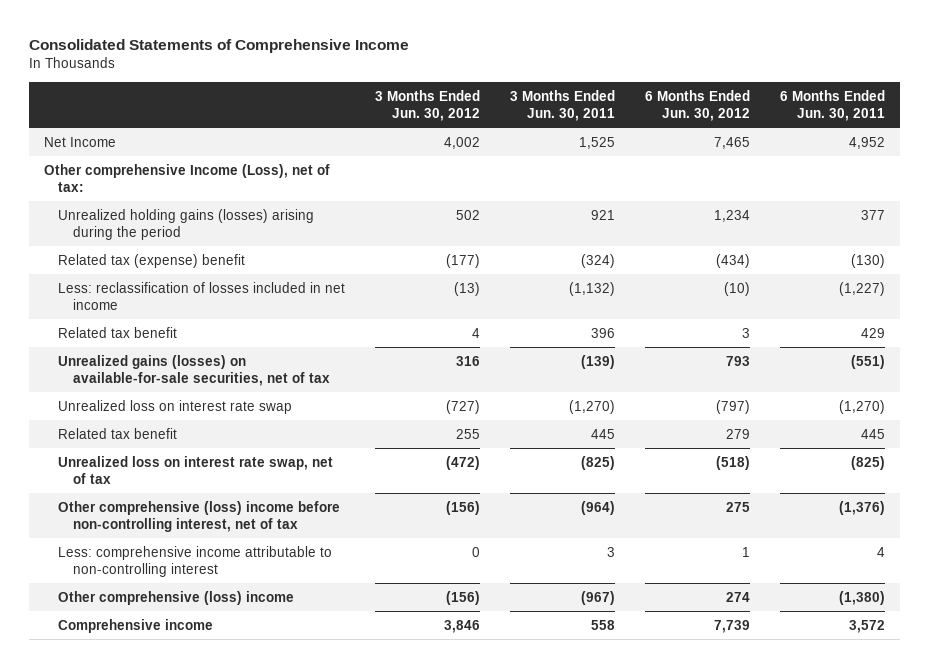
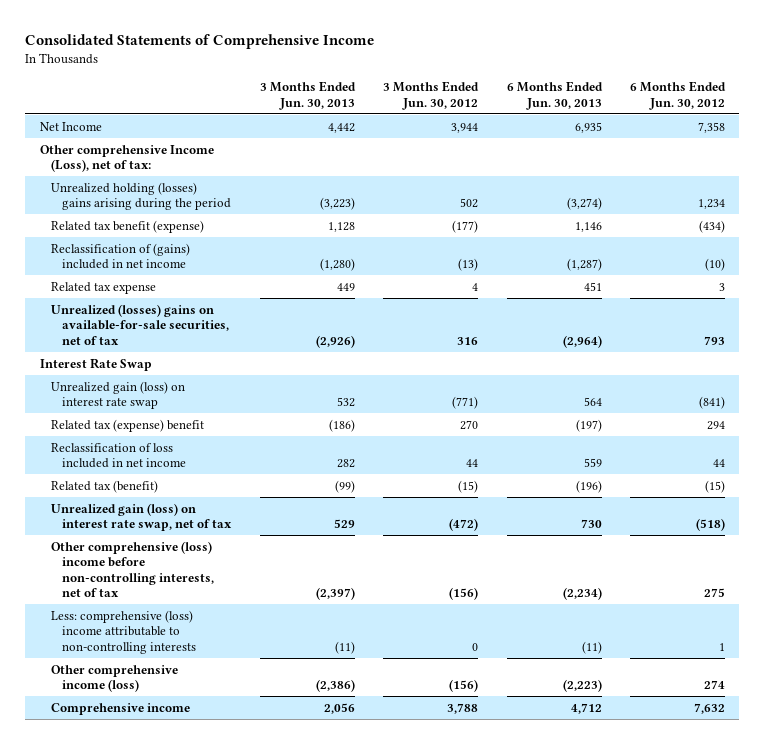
- | 3 Months Ended Jun. 30, 2012 | 3 Months Ended Jun. 30, 2011 | 6 Months Ended Jun. 30, 2012 | 6 Months Ended Jun. 30, 2011
+ | 3 Months Ended Jun. 30, 2013 | 3 Months Ended Jun. 30, 2012 | 6 Months Ended Jun. 30, 2013 | 6 Months Ended Jun. 30, 2012
- Net Income | 4,002 | 1,525 | 7,465 | 4,952
+ Net Income | 4,442 | 3,944 | 6,935 | 7,358
- Unrealized holding gains (losses) arising during the period | 502 | 921 | 1,234 | 377
- Related tax (expense) benefit | (177) | (324) | (434) | (130)
- Less: reclassification of losses included in net income | (13) | (1,132) | (10) | (1,227)
- Related tax benefit | 4 | 396 | 3 | 429
- Unrealized gains (losses) on available-for-sale securities, net of tax | 316 | (139) | 793 | (551)
- Unrealized loss on interest rate swap | (727) | (1,270) | (797) | (1,270)
- Related tax benefit | 255 | 445 | 279 | 445
- Unrealized loss on interest rate swap, net of tax | (472) | (825) | (518) | (825)
- Other comprehensive (loss) income before non-controlling interest, net of tax | (156) | (964) | 275 | (1,376)
- Less: comprehensive income attributable to non-controlling interest | 0 | 3 | 1 | 4
- Other comprehensive (loss) income | (156) | (967) | 274 | (1,380)
- Comprehensive income | 3,846 | 558 | 7,739 | 3,572
+ Unrealized holding (losses) gains arising during the period | (3,223) | 502 | (3,274) | 1,234
+ Related tax benefit (expense) | 1,128 | (177) | 1,146 | (434)
+ Reclassification of (gains) included in net income | (1,280) | (13) | (1,287) | (10)
+ Related tax expense | 449 | 4 | 451 | 3
+ Unrealized (losses) gains on available-for-sale securities, net of tax | (2,926) | 316 | (2,964) | 793
+ Interest Rate Swap
+ Unrealized gain (loss) on interest rate swap | 532 | (771) | 564 | (841)
+ Related tax (expense) benefit | (186) | 270 | (197) | 294
+ Reclassification of loss included in net income | 282 | 44 | 559 | 44
+ Related tax (benefit) | (99) | (15) | (196) | (15)
+ Unrealized gain (loss) on interest rate swap, net of tax | 529 | (472) | 730 | (518)
+ Other comprehensive (loss) income before non-controlling interests, net of tax | (2,397) | (156) | (2,234) | 275
+ Less: comprehensive (loss) income attributable to non-controlling interests | (11) | 0 | (11) | 1
+ Other comprehensive income (loss) | (2,386) | (156) | (2,223) | 274
+ Comprehensive income | 2,056 | 3,788 | 4,712 | 7,632

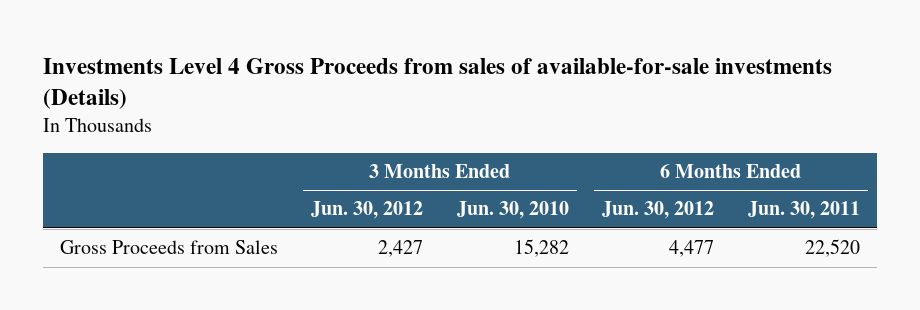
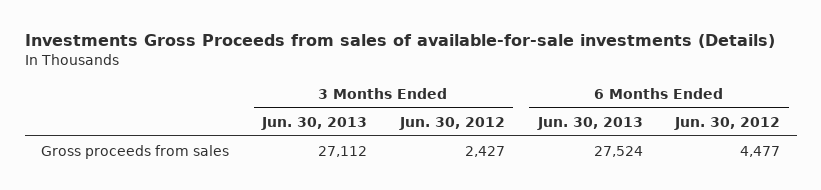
- Investments Level 4 Gross Proceeds from sales of available-for-sale investments (Details)
+ Investments Gross Proceeds from sales of available-for-sale investments (Details)
- | 3 Months Ended Jun. 30, 2012 | 3 Months Ended Jun. 30, 2010 | 6 Months Ended Jun. 30, 2012 | 6 Months Ended Jun. 30, 2011
+ | 3 Months Ended Jun. 30, 2013 | 3 Months Ended Jun. 30, 2012 | 6 Months Ended Jun. 30, 2013 | 6 Months Ended Jun. 30, 2012
- Gross Proceeds from Sales | 2,427 | 15,282 | 4,477 | 22,520
+ Gross proceeds from sales | 27,112 | 2,427 | 27,524 | 4,477

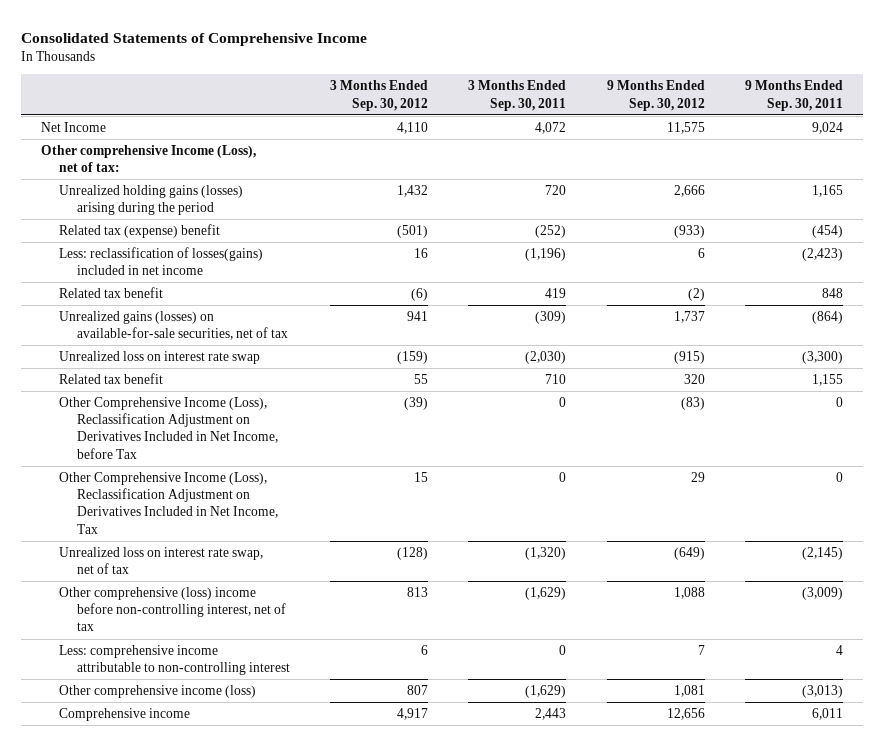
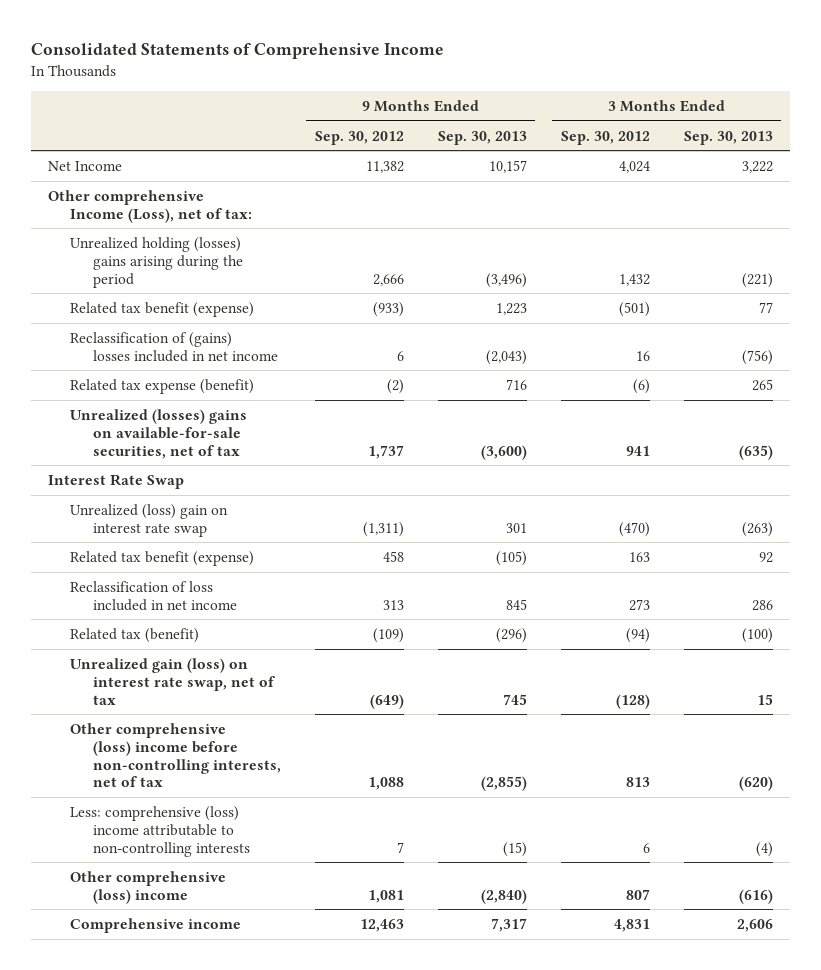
- | 3 Months Ended Sep. 30, 2012 | 3 Months Ended Sep. 30, 2011 | 9 Months Ended Sep. 30, 2012 | 9 Months Ended Sep. 30, 2011
+ | 9 Months Ended Sep. 30, 2012 | 9 Months Ended Sep. 30, 2013 | 3 Months Ended Sep. 30, 2012 | 3 Months Ended Sep. 30, 2013
- Net Income | 4,110 | 4,072 | 11,575 | 9,024
+ Net Income | 11,382 | 10,157 | 4,024 | 3,222
- Unrealized holding gains (losses) arising during the period | 1,432 | 720 | 2,666 | 1,165
- Related tax (expense) benefit | (501) | (252) | (933) | (454)
- Less: reclassification of losses(gains) included in net income | 16 | (1,196) | 6 | (2,423)
- Related tax benefit | (6) | 419 | (2) | 848
- Unrealized gains (losses) on available-for-sale securities, net of tax | 941 | (309) | 1,737 | (864)
- Unrealized loss on interest rate swap | (159) | (2,030) | (915) | (3,300)
- Related tax benefit | 55 | 710 | 320 | 1,155
- Other Comprehensive Income (Loss), Reclassification Adjustment on Derivatives Included in Net Income, before Tax | (39) | 0 | (83) | 0
- Other Comprehensive Income (Loss), Reclassification Adjustment on Derivatives Included in Net Income, Tax | 15 | 0 | 29 | 0
- Unrealized loss on interest rate swap, net of tax | (128) | (1,320) | (649) | (2,145)
- Other comprehensive (loss) income before non-controlling interest, net of tax | 813 | (1,629) | 1,088 | (3,009)
- Less: comprehensive income attributable to non-controlling interest | 6 | 0 | 7 | 4
- Other comprehensive income (loss) | 807 | (1,629) | 1,081 | (3,013)
- Comprehensive income | 4,917 | 2,443 | 12,656 | 6,011
+ Unrealized holding (losses) gains arising during the period | 2,666 | (3,496) | 1,432 | (221)
+ Related tax benefit (expense) | (933) | 1,223 | (501) | 77
+ Reclassification of (gains) losses included in net income | 6 | (2,043) | 16 | (756)
+ Related tax expense (benefit) | (2) | 716 | (6) | 265
+ Unrealized (losses) gains on available-for-sale securities, net of tax | 1,737 | (3,600) | 941 | (635)
+ Interest Rate Swap
+ Unrealized (loss) gain on interest rate swap | (1,311) | 301 | (470) | (263)
+ Related tax benefit (expense) | 458 | (105) | 163 | 92
+ Reclassification of loss included in net income | 313 | 845 | 273 | 286
+ Related tax (benefit) | (109) | (296) | (94) | (100)
+ Unrealized gain (loss) on interest rate swap, net of tax | (649) | 745 | (128) | 15
+ Other comprehensive (loss) income before non-controlling interests, net of tax | 1,088 | (2,855) | 813 | (620)
+ Less: comprehensive (loss) income attributable to non-controlling interests | 7 | (15) | 6 | (4)
+ Other comprehensive (loss) income | 1,081 | (2,840) | 807 | (616)
+ Comprehensive income | 12,463 | 7,317 | 4,831 | 2,606

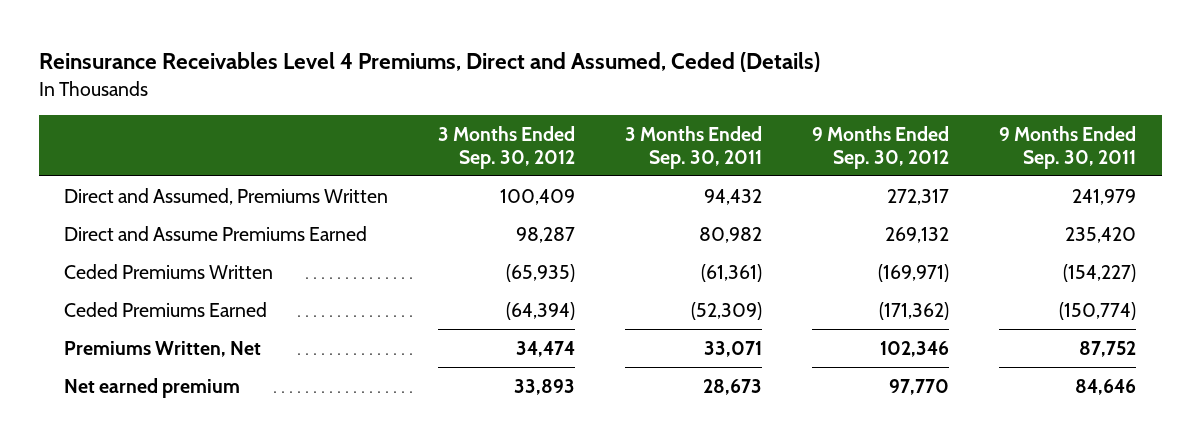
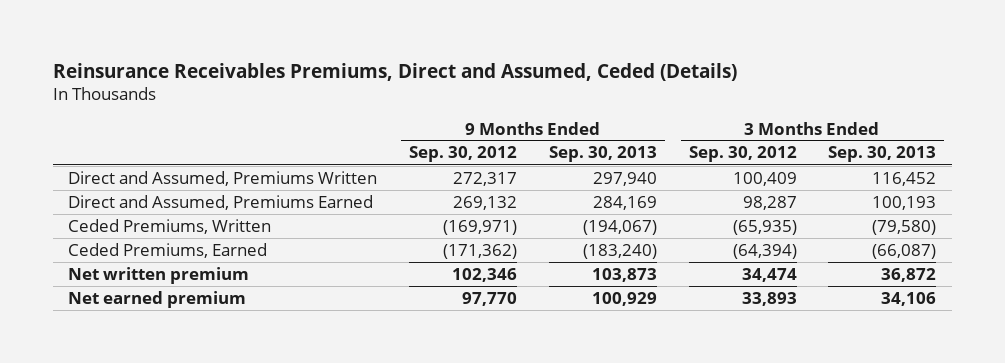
- Reinsurance Receivables Level 4 Premiums, Direct and Assumed, Ceded (Details)
+ Reinsurance Receivables Premiums, Direct and Assumed, Ceded (Details)
- | 3 Months Ended Sep. 30, 2012 | 3 Months Ended Sep. 30, 2011 | 9 Months Ended Sep. 30, 2012 | 9 Months Ended Sep. 30, 2011
+ | 9 Months Ended Sep. 30, 2012 | 9 Months Ended Sep. 30, 2013 | 3 Months Ended Sep. 30, 2012 | 3 Months Ended Sep. 30, 2013
- Direct and Assume Premiums Earned | 98,287 | 80,982 | 269,132 | 235,420
- Ceded Premiums Written | (65,935) | (61,361) | (169,971) | (154,227)
- Ceded Premiums Earned | (64,394) | (52,309) | (171,362) | (150,774)
- Premiums Written, Net | 34,474 | 33,071 | 102,346 | 87,752
+ Direct and Assumed, Premiums Earned | 269,132 | 284,169 | 98,287 | 100,193
+ Ceded Premiums, Written | (169,971) | (194,067) | (65,935) | (79,580)
+ Ceded Premiums, Earned | (171,362) | (183,240) | (64,394) | (66,087)
+ Net written premium | 102,346 | 103,873 | 34,474 | 36,872

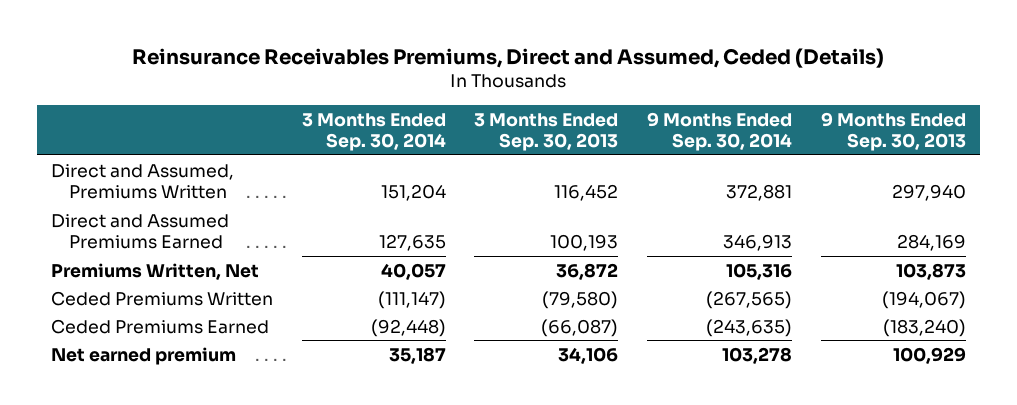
- | 9 Months Ended Sep. 30, 2012 | 9 Months Ended Sep. 30, 2013 | 3 Months Ended Sep. 30, 2012 | 3 Months Ended Sep. 30, 2013
+ | 3 Months Ended Sep. 30, 2014 | 3 Months Ended Sep. 30, 2013 | 9 Months Ended Sep. 30, 2014 | 9 Months Ended Sep. 30, 2013
- Direct and Assumed, Premiums Earned | 269,132 | 284,169 | 98,287 | 100,193
- Ceded Premiums, Written | (169,971) | (194,067) | (65,935) | (79,580)
- Ceded Premiums, Earned | (171,362) | (183,240) | (64,394) | (66,087)
- Net written premium | 102,346 | 103,873 | 34,474 | 36,872
+ Direct and Assumed Premiums Earned | 127,635 | 100,193 | 346,913 | 284,169
+ Premiums Written, Net | 40,057 | 36,872 | 105,316 | 103,873
+ Ceded Premiums Written | (111,147) | (79,580) | (267,565) | (194,067)
+ Ceded Premiums Earned | (92,448) | (66,087) | (243,635) | (183,240)

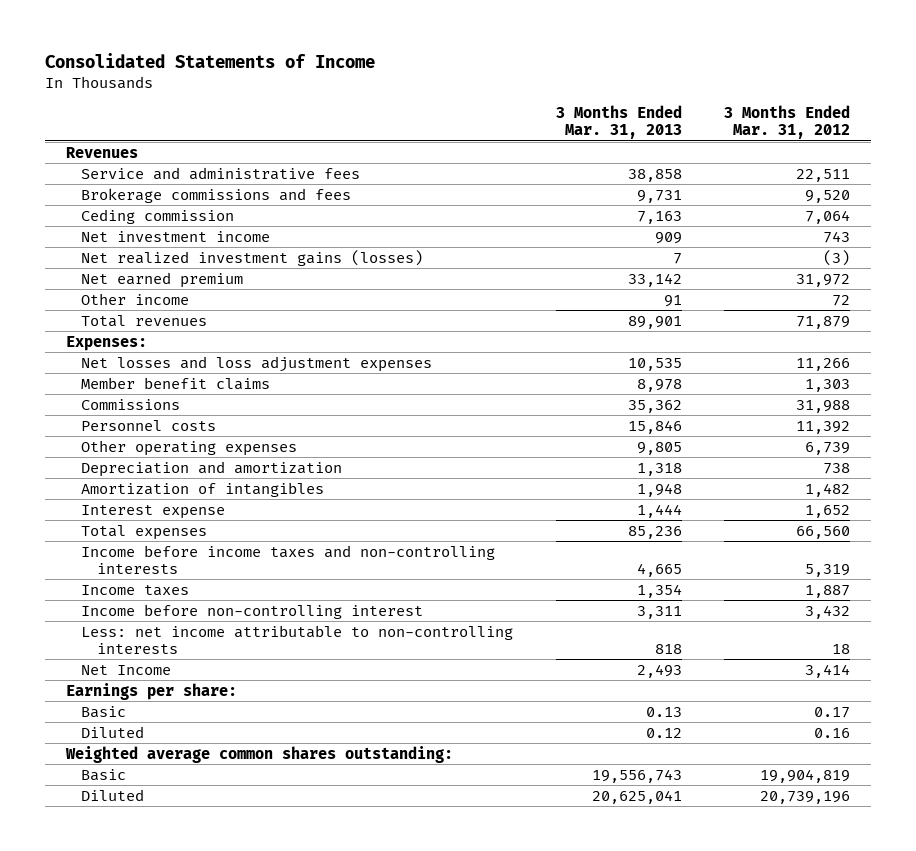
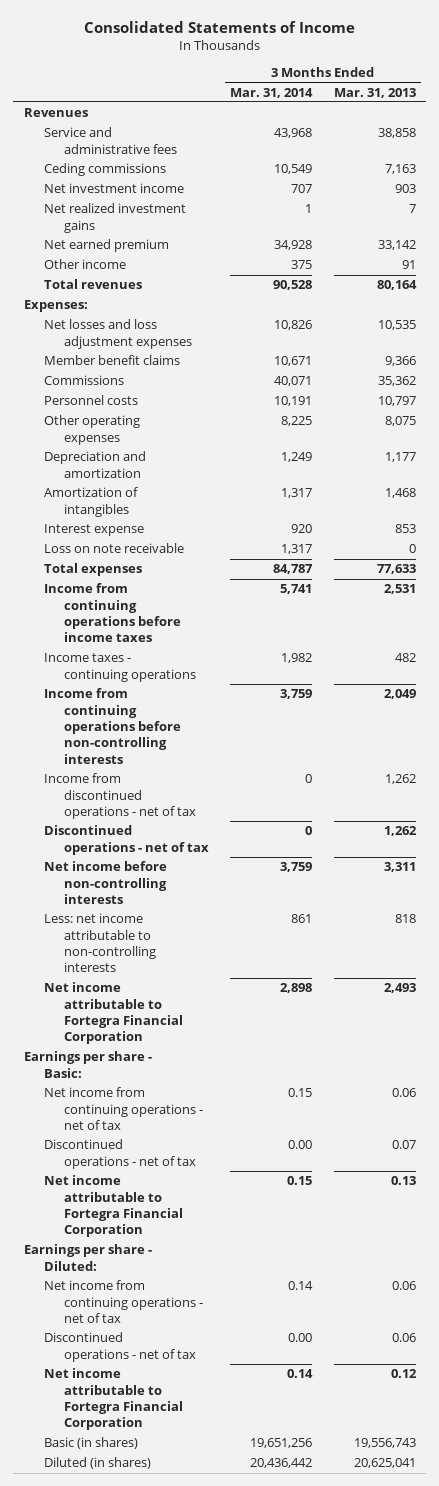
- | 3 Months Ended Mar. 31, 2013 | 3 Months Ended Mar. 31, 2012
+ | 3 Months Ended Mar. 31, 2014 | 3 Months Ended Mar. 31, 2013
- Brokerage commissions and fees | 9,731 | 9,520
- Ceding commission | 7,163 | 7,064
- Net investment income | 909 | 743
- Net realized investment gains (losses) | 7 | (3)
+ Ceding commissions | 10,549 | 7,163
+ Net investment income | 707 | 903
+ Net realized investment gains | 1 | 7
- Total revenues | 89,901 | 71,879
+ Total revenues | 90,528 | 80,164
- Member benefit claims | 8,978 | 1,303
+ Member benefit claims | 10,671 | 9,366
- Personnel costs | 15,846 | 11,392
- Other operating expenses | 9,805 | 6,739
- Depreciation and amortization | 1,318 | 738
- Amortization of intangibles | 1,948 | 1,482
- Interest expense | 1,444 | 1,652
- Total expenses | 85,236 | 66,560
- Income before income taxes and non-controlling interests | 4,665 | 5,319
- Income taxes | 1,354 | 1,887
- Income before non-controlling interest | 3,311 | 3,432
+ Personnel costs | 10,191 | 10,797
+ Other operating expenses | 8,225 | 8,075
+ Depreciation and amortization | 1,249 | 1,177
+ Amortization of intangibles | 1,317 | 1,468
+ Interest expense | 920 | 853
+ Loss on note receivable | 1,317 | 0
+ Total expenses | 84,787 | 77,633
+ Income from continuing operations before income taxes | 5,741 | 2,531
+ Income taxes - continuing operations | 1,982 | 482
+ Income from continuing operations before non-controlling interests | 3,759 | 2,049
+ Income from discontinued operations - net of tax | 0 | 1,262
+ Discontinued operations - net of tax | 0 | 1,262
+ Net income before non-controlling interests | 3,759 | 3,311
- Net Income | 2,493 | 3,414
- Earnings per share:
- Basic | 0.13 | 0.17
- Diluted | 0.12 | 0.16
- Weighted average common shares outstanding:
- Basic | 19,556,743 | 19,904,819
- Diluted | 20,625,041 | 20,739,196
+ Net income attributable to Fortegra Financial Corporation | 2,898 | 2,493
+ Earnings per share - Basic:
+ Net income from continuing operations - net of tax | 0.15 | 0.06
+ Discontinued operations - net of tax | 0.00 | 0.07
+ Net income attributable to Fortegra Financial Corporation | 0.15 | 0.13
+ Earnings per share - Diluted:
+ Net income from continuing operations - net of tax | 0.14 | 0.06
+ Discontinued operations - net of tax | 0.00 | 0.06
+ Net income attributable to Fortegra Financial Corporation | 0.14 | 0.12
+ Basic (in shares) | 19,651,256 | 19,556,743
+ Diluted (in shares) | 20,436,442 | 20,625,041

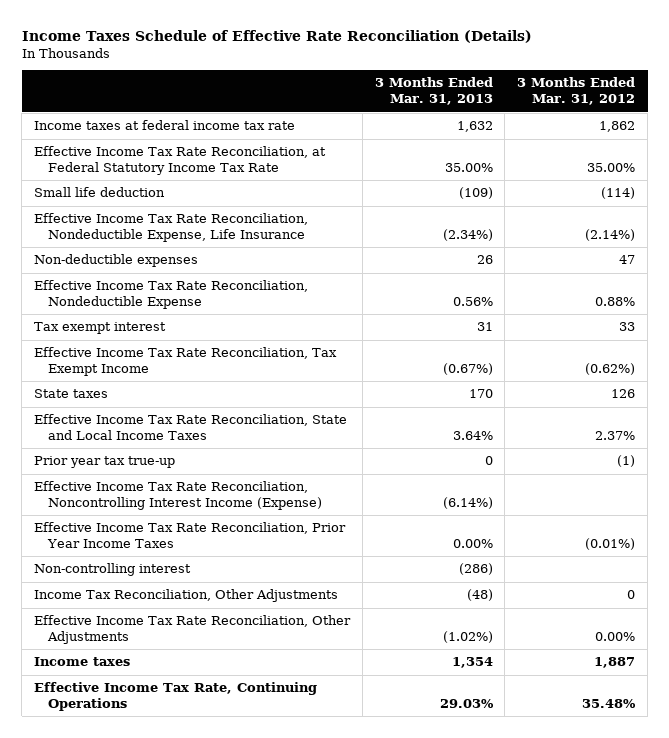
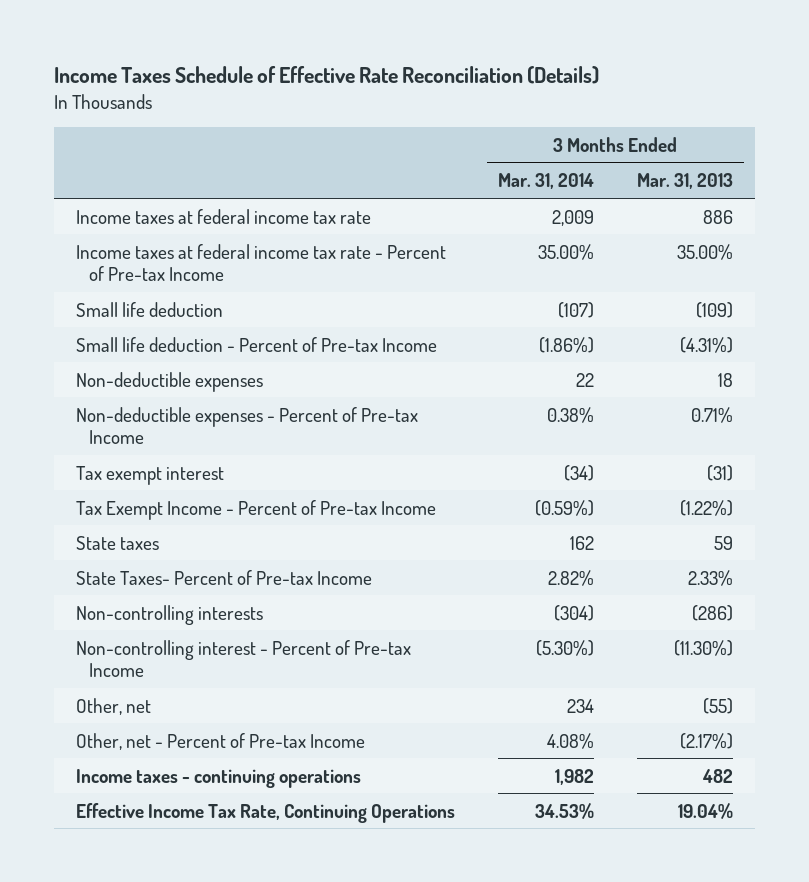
- | 3 Months Ended Mar. 31, 2013 | 3 Months Ended Mar. 31, 2012
+ | 3 Months Ended Mar. 31, 2014 | 3 Months Ended Mar. 31, 2013
- Income taxes at federal income tax rate | 1,632 | 1,862
- Effective Income Tax Rate Reconciliation, at Federal Statutory Income Tax Rate | 35.00% | 35.00%
+ Income taxes at federal income tax rate | 2,009 | 886
+ Income taxes at federal income tax rate - Percent of Pre-tax Income | 35.00% | 35.00%
- Effective Income Tax Rate Reconciliation, Nondeductible Expense, Life Insurance | (2.34%) | (2.14%)
- Non-deductible expenses | 26 | 47
- Effective Income Tax Rate Reconciliation, Nondeductible Expense | 0.56% | 0.88%
- Tax exempt interest | 31 | 33
- Effective Income Tax Rate Reconciliation, Tax Exempt Income | (0.67%) | (0.62%)
- State taxes | 170 | 126
- Effective Income Tax Rate Reconciliation, State and Local Income Taxes | 3.64% | 2.37%
- Prior year tax true-up | 0 | (1)
- Effective Income Tax Rate Reconciliation, Noncontrolling Interest Income (Expense) | (6.14%) |
- Effective Income Tax Rate Reconciliation, Prior Year Income Taxes | 0.00% | (0.01%)
- Non-controlling interest | (286) |
- Income Tax Reconciliation, Other Adjustments | (48) | 0
- Effective Income Tax Rate Reconciliation, Other Adjustments | (1.02%) | 0.00%
- Income taxes | 1,354 | 1,887
- Effective Income Tax Rate, Continuing Operations | 29.03% | 35.48%
+ Small life deduction - Percent of Pre-tax Income | (1.86%) | (4.31%)
+ Non-deductible expenses | 22 | 18
+ Non-deductible expenses - Percent of Pre-tax Income | 0.38% | 0.71%
+ Tax exempt interest | (34) | (31)
+ Tax Exempt Income - Percent of Pre-tax Income | (0.59%) | (1.22%)
+ State taxes | 162 | 59
+ State Taxes- Percent of Pre-tax Income | 2.82% | 2.33%
+ Non-controlling interests | (304) | (286)
+ Non-controlling interest - Percent of Pre-tax Income | (5.30%) | (11.30%)
+ Other, net | 234 | (55)
+ Other, net - Percent of Pre-tax Income | 4.08% | (2.17%)
+ Income taxes - continuing operations | 1,982 | 482
+ Effective Income Tax Rate, Continuing Operations | 34.53% | 19.04%

